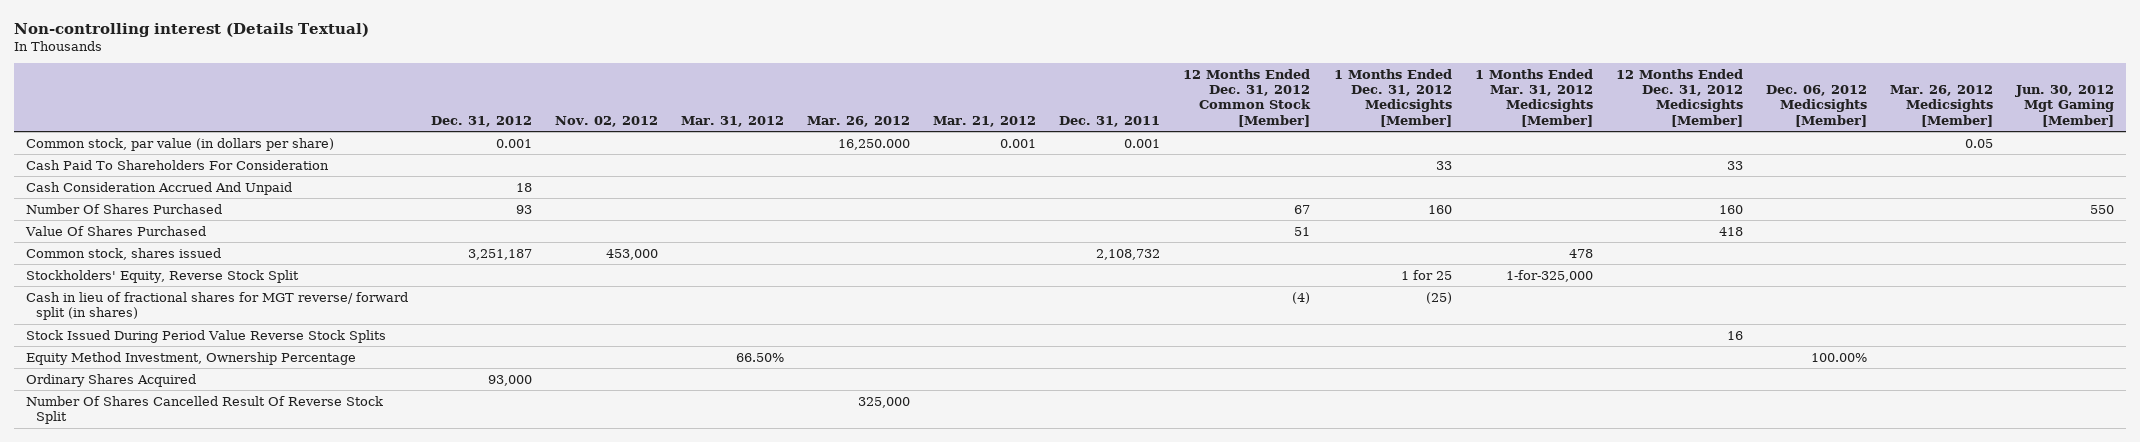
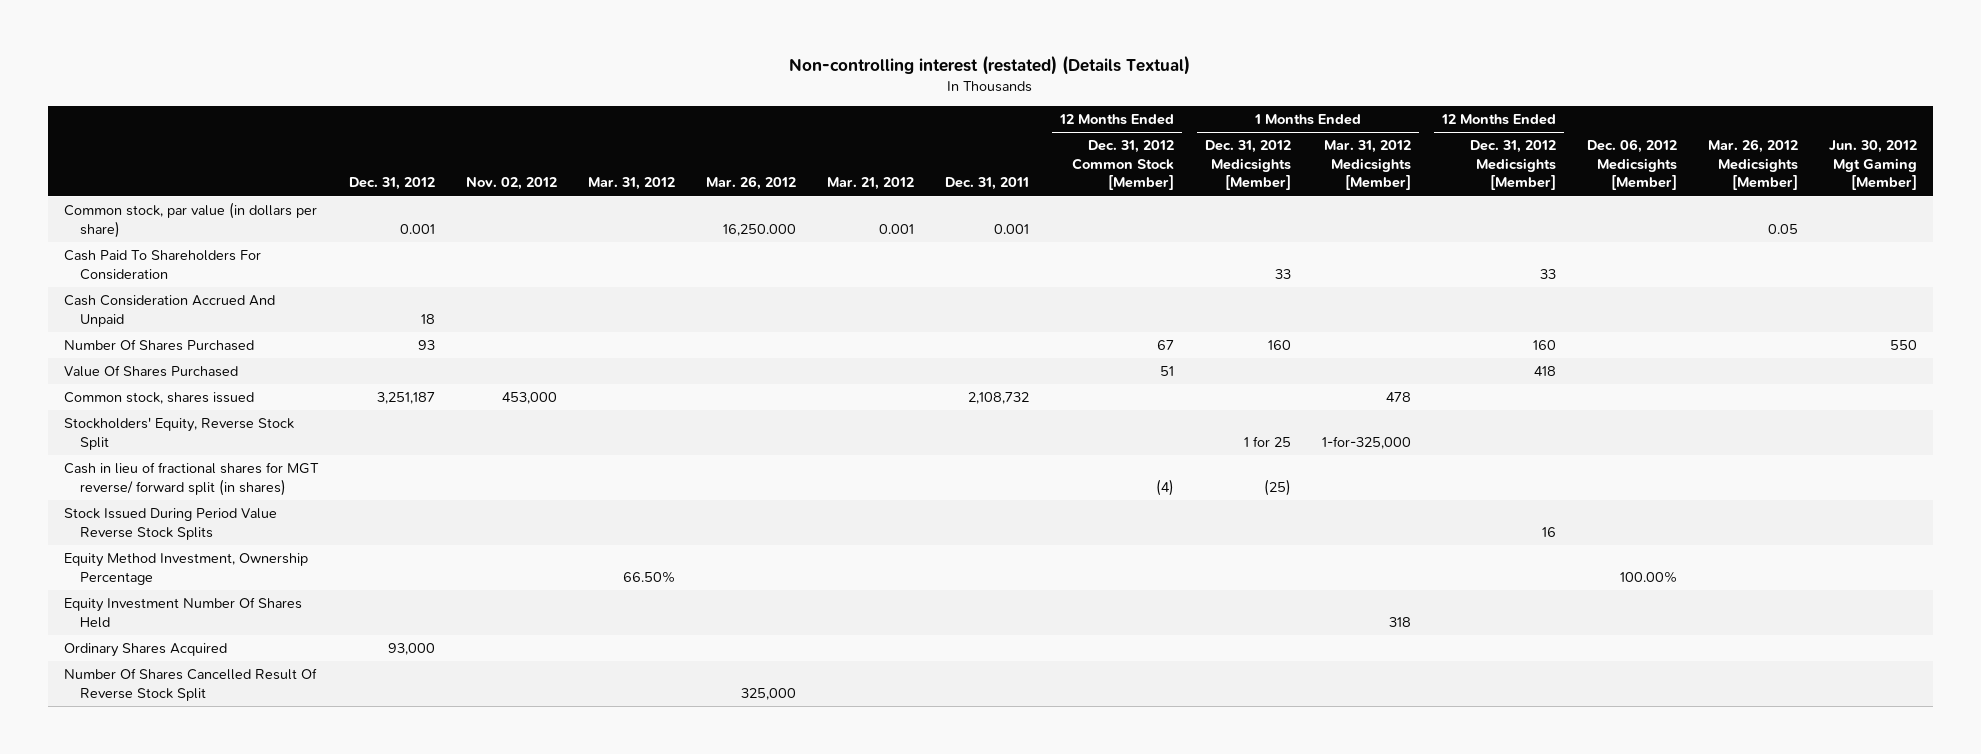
- Non-controlling interest (Details Textual)
+ Non-controlling interest (restated) (Details Textual)
+ Equity Investment Number Of Shares Held | | | | | | | | | 318 | | | |

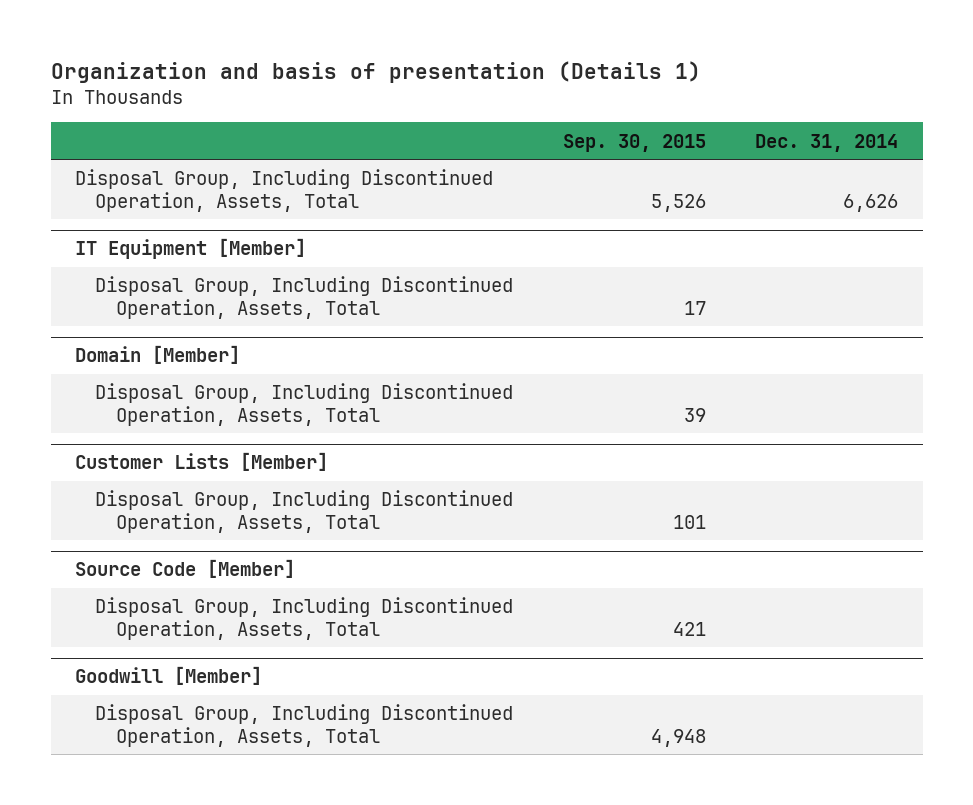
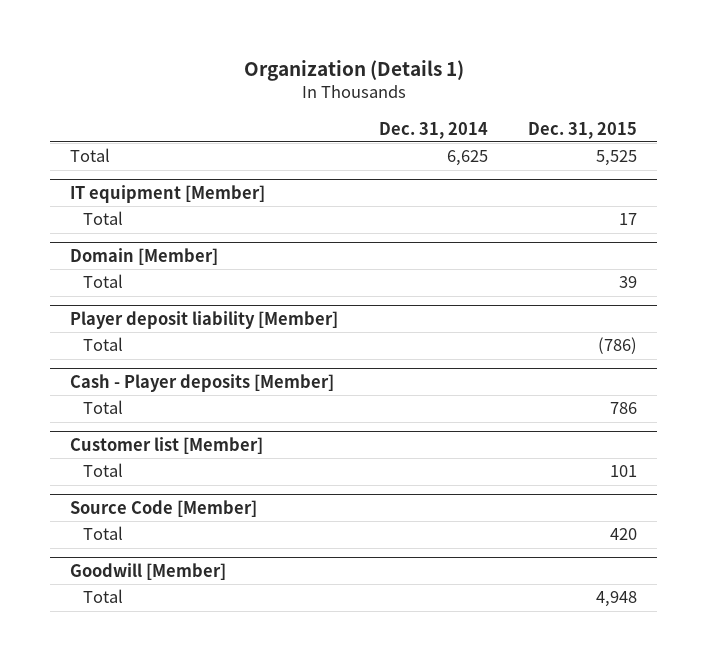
- Organization and basis of presentation (Details 1)
+ Organization (Details 1)
- | Sep. 30, 2015 | Dec. 31, 2014
+ | Dec. 31, 2014 | Dec. 31, 2015
- Disposal Group, Including Discontinued Operation, Assets, Total | 5,526 | 6,626
- IT Equipment [Member]
- Disposal Group, Including Discontinued Operation, Assets, Total | 17 |
+ Total | 6,625 | 5,525
+ IT equipment [Member]
+ Total | | 17
@ Domain [Member]
- Disposal Group, Including Discontinued Operation, Assets, Total | 39 |
- Customer Lists [Member]
- Disposal Group, Including Discontinued Operation, Assets, Total | 101 |
@ Domain [Member]
+ Total | | 39
+ Player deposit liability [Member]
+ Total | | (786)
+ Cash - Player deposits [Member]
+ Total | | 786
+ Customer list [Member]
+ Total | | 101
@ Source Code [Member]
- Disposal Group, Including Discontinued Operation, Assets, Total | 421 |
+ Total | | 420
@ Goodwill [Member]
- Disposal Group, Including Discontinued Operation, Assets, Total | 4,948 |
+ Total | | 4,948

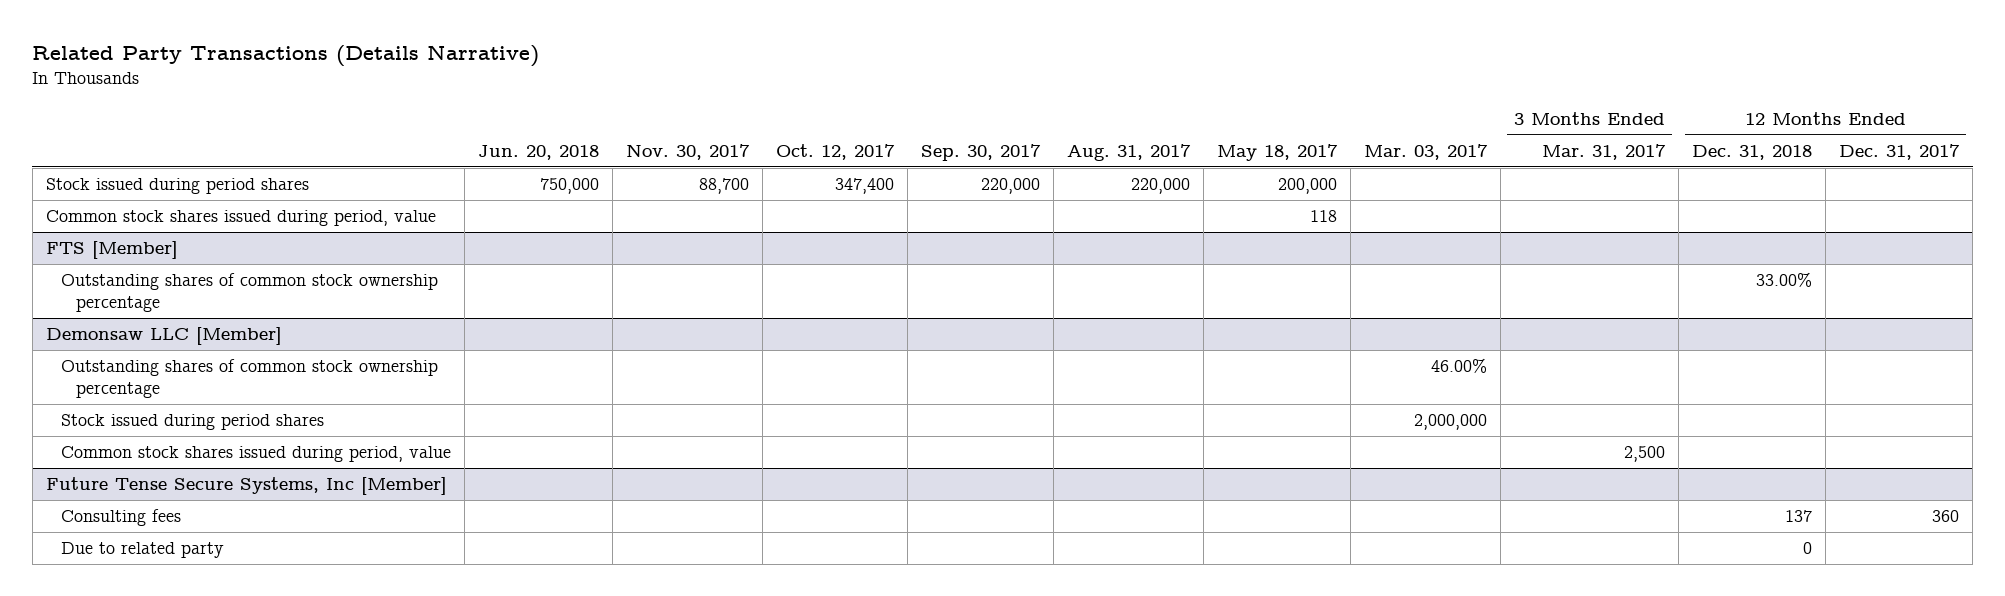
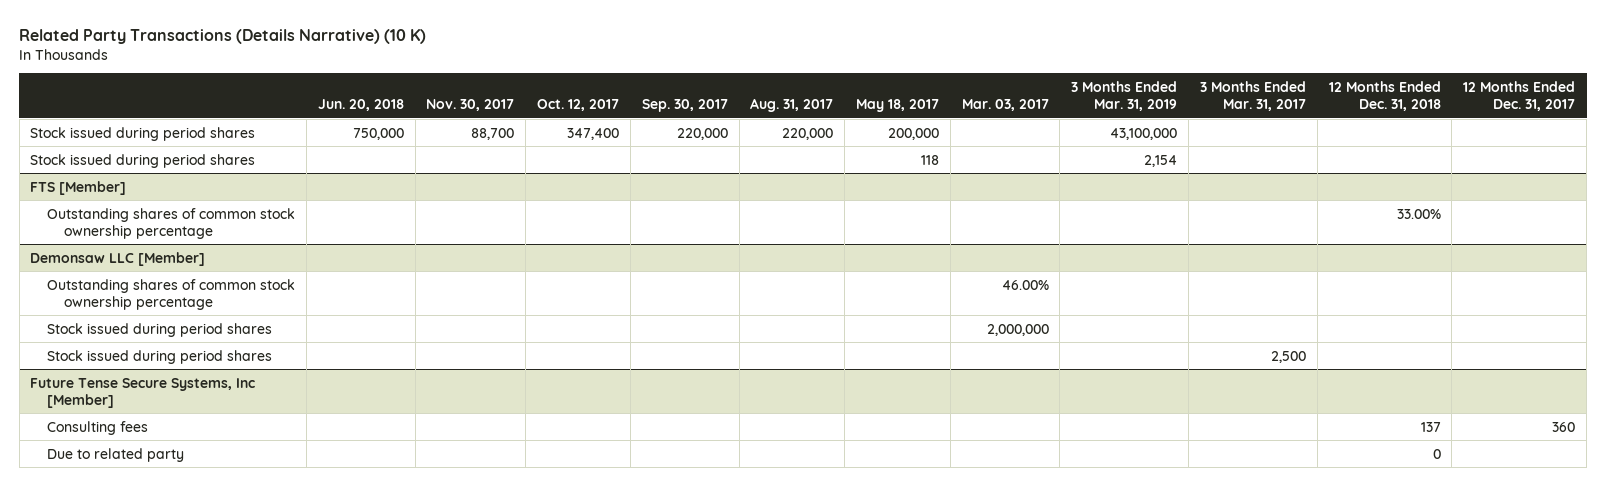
- Related Party Transactions (Details Narrative)
+ Related Party Transactions (Details Narrative) (10 K)
- | Jun. 20, 2018 | Nov. 30, 2017 | Oct. 12, 2017 | Sep. 30, 2017 | Aug. 31, 2017 | May 18, 2017 | Mar. 03, 2017 | 3 Months Ended Mar. 31, 2017 | 12 Months Ended Dec. 31, 2018 | 12 Months Ended Dec. 31, 2017
+ | Jun. 20, 2018 | Nov. 30, 2017 | Oct. 12, 2017 | Sep. 30, 2017 | Aug. 31, 2017 | May 18, 2017 | Mar. 03, 2017 | 3 Months Ended Mar. 31, 2019 | 3 Months Ended Mar. 31, 2017 | 12 Months Ended Dec. 31, 2018 | 12 Months Ended Dec. 31, 2017
- Common stock shares issued during period, value | | | | | | 118 | | | |
+ Stock issued during period shares | | | | | | 118 | | 2,154 | | |
@ Demonsaw LLC [Member]
- Common stock shares issued during period, value | | | | | | | | 2,500 | |
+ Stock issued during period shares | | | | | | | | | 2,500 | |

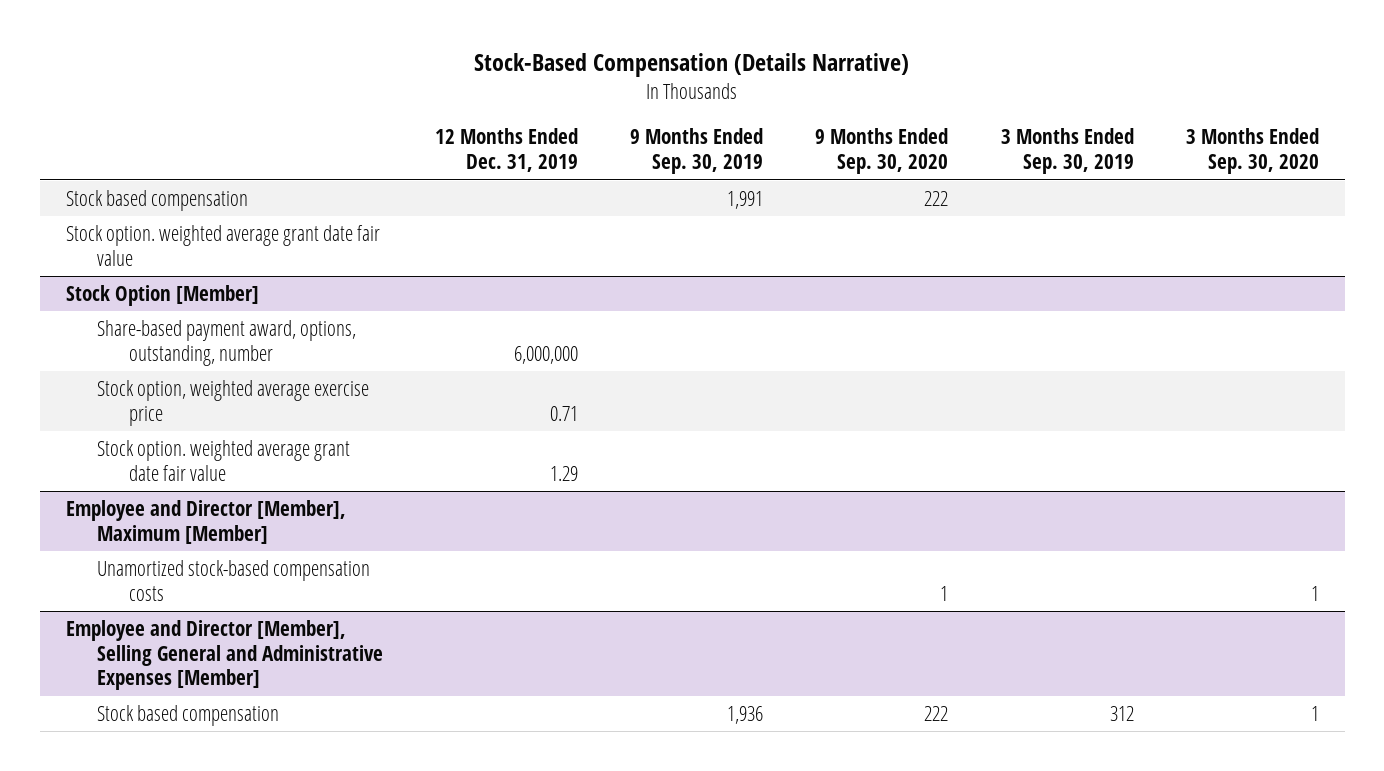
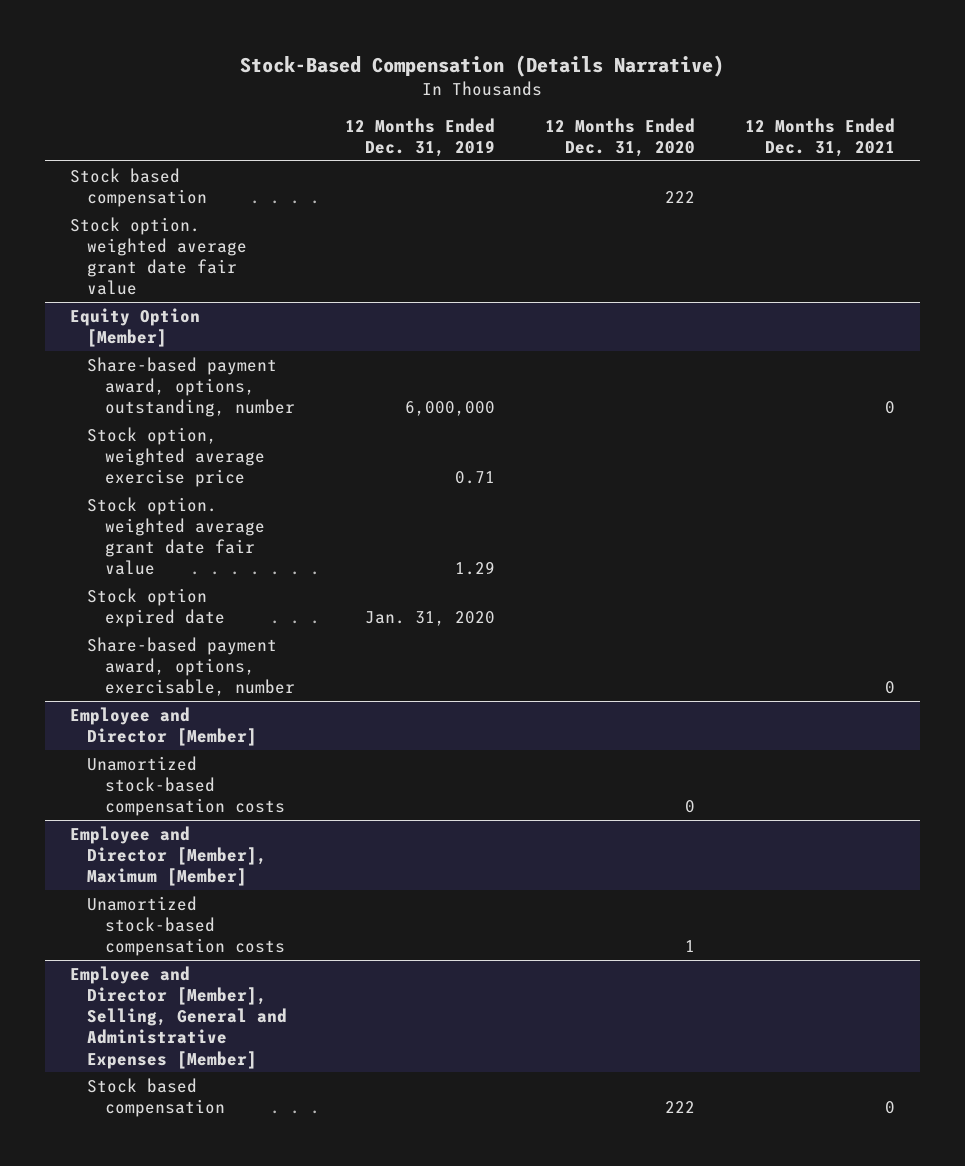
- | 12 Months Ended Dec. 31, 2019 | 9 Months Ended Sep. 30, 2019 | 9 Months Ended Sep. 30, 2020 | 3 Months Ended Sep. 30, 2019 | 3 Months Ended Sep. 30, 2020
+ | 12 Months Ended Dec. 31, 2019 | 12 Months Ended Dec. 31, 2020 | 12 Months Ended Dec. 31, 2021
- Stock Option [Member]
+ Equity Option [Member]
+ Stock option expired date | Jan. 31, 2020 | |
+ Share-based payment award, options, exercisable, number | | | 0
+ Employee and Director [Member]
+ Unamortized stock-based compensation costs | | 0 |
- Employee and Director [Member], Selling General and Administrative Expenses [Member]
+ Employee and Director [Member], Selling, General and Administrative Expenses [Member]

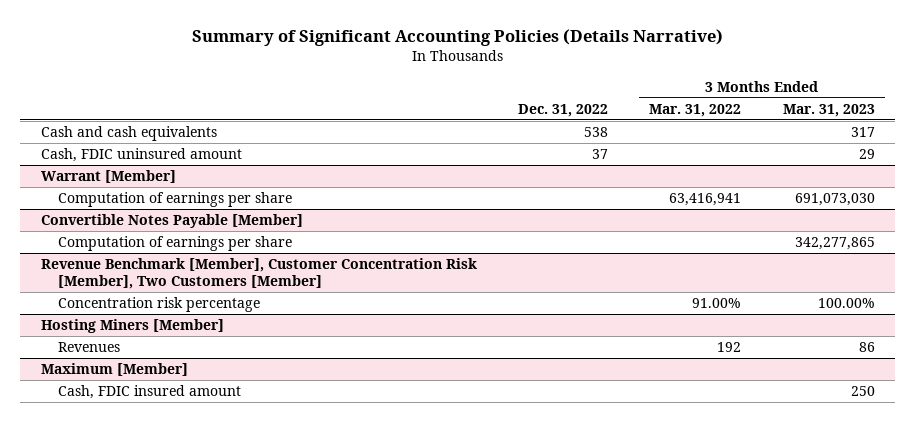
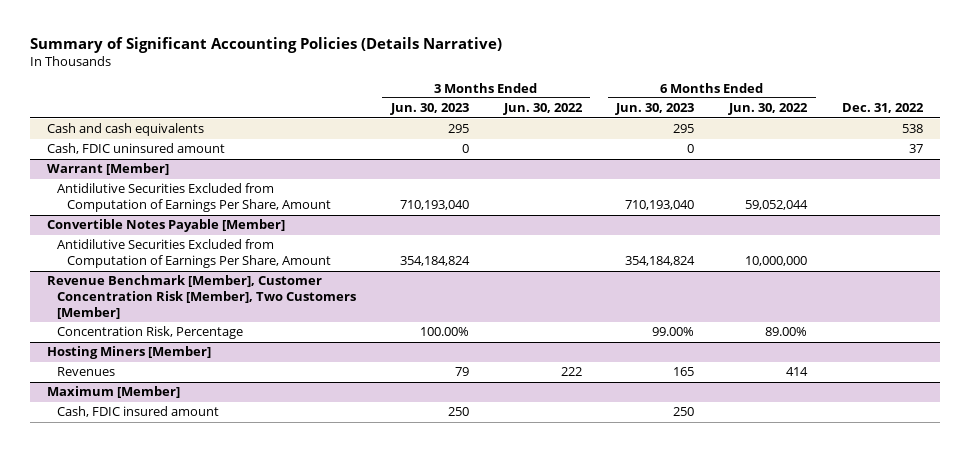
- | Dec. 31, 2022 | 3 Months Ended Mar. 31, 2022 | 3 Months Ended Mar. 31, 2023
+ | 3 Months Ended Jun. 30, 2023 | 3 Months Ended Jun. 30, 2022 | 6 Months Ended Jun. 30, 2023 | 6 Months Ended Jun. 30, 2022 | Dec. 31, 2022
@ Warrant [Member]
- Computation of earnings per share | | 63,416,941 | 691,073,030
+ Antidilutive Securities Excluded from Computation of Earnings Per Share, Amount | 710,193,040 | | 710,193,040 | 59,052,044 |
@ Convertible Notes Payable [Member]
- Computation of earnings per share | | | 342,277,865
+ Antidilutive Securities Excluded from Computation of Earnings Per Share, Amount | 354,184,824 | | 354,184,824 | 10,000,000 |
@ Revenue Benchmark [Member], Customer Concentration Risk [Member], Two Customers [Member]
- Concentration risk percentage | | 91.00% | 100.00%
+ Concentration Risk, Percentage | 100.00% | | 99.00% | 89.00% |

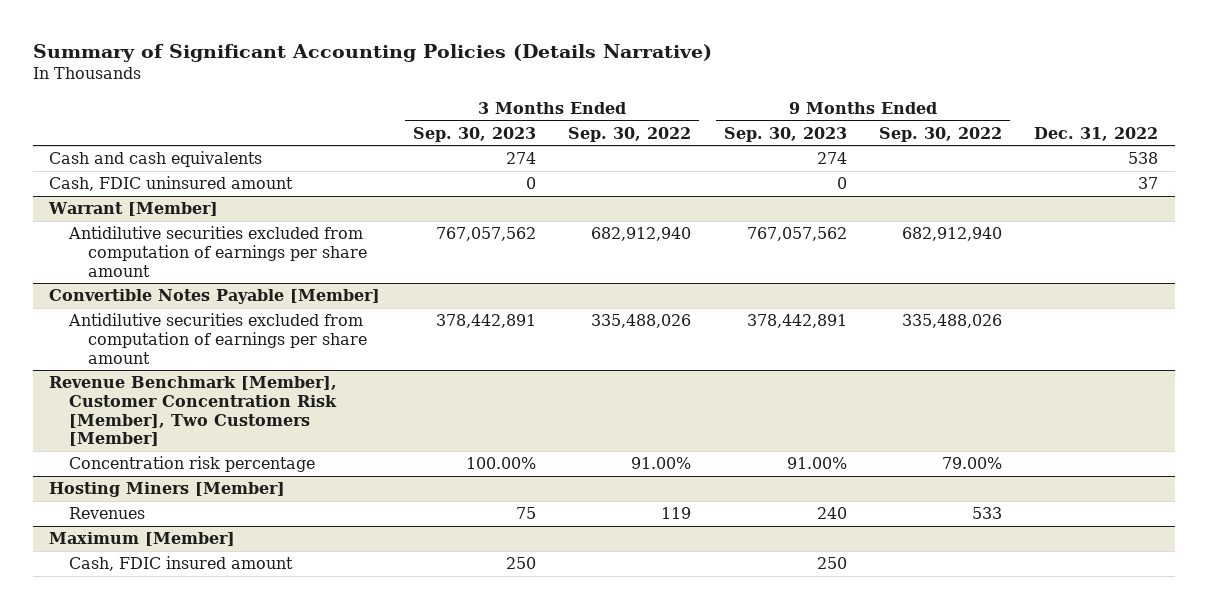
- | 3 Months Ended Jun. 30, 2023 | 3 Months Ended Jun. 30, 2022 | 6 Months Ended Jun. 30, 2023 | 6 Months Ended Jun. 30, 2022 | Dec. 31, 2022
+ | 3 Months Ended Sep. 30, 2023 | 3 Months Ended Sep. 30, 2022 | 9 Months Ended Sep. 30, 2023 | 9 Months Ended Sep. 30, 2022 | Dec. 31, 2022
@ Warrant [Member]
- Antidilutive Securities Excluded from Computation of Earnings Per Share, Amount | 710,193,040 | | 710,193,040 | 59,052,044 |
+ Antidilutive securities excluded from computation of earnings per share amount | 767,057,562 | 682,912,940 | 767,057,562 | 682,912,940 |
@ Convertible Notes Payable [Member]
- Antidilutive Securities Excluded from Computation of Earnings Per Share, Amount | 354,184,824 | | 354,184,824 | 10,000,000 |
+ Antidilutive securities excluded from computation of earnings per share amount | 378,442,891 | 335,488,026 | 378,442,891 | 335,488,026 |
@ Revenue Benchmark [Member], Customer Concentration Risk [Member], Two Customers [Member]
- Concentration Risk, Percentage | 100.00% | | 99.00% | 89.00% |
+ Concentration risk percentage | 100.00% | 91.00% | 91.00% | 79.00% |

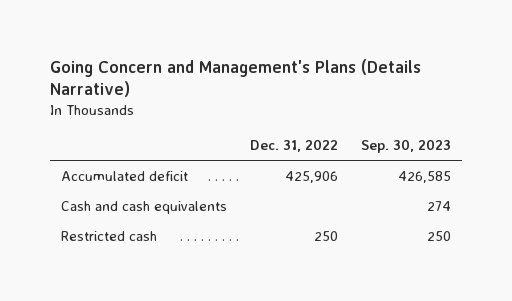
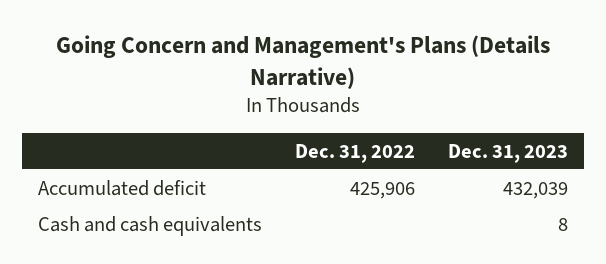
- | Dec. 31, 2022 | Sep. 30, 2023
+ | Dec. 31, 2022 | Dec. 31, 2023
- Restricted cash | 250 | 250

